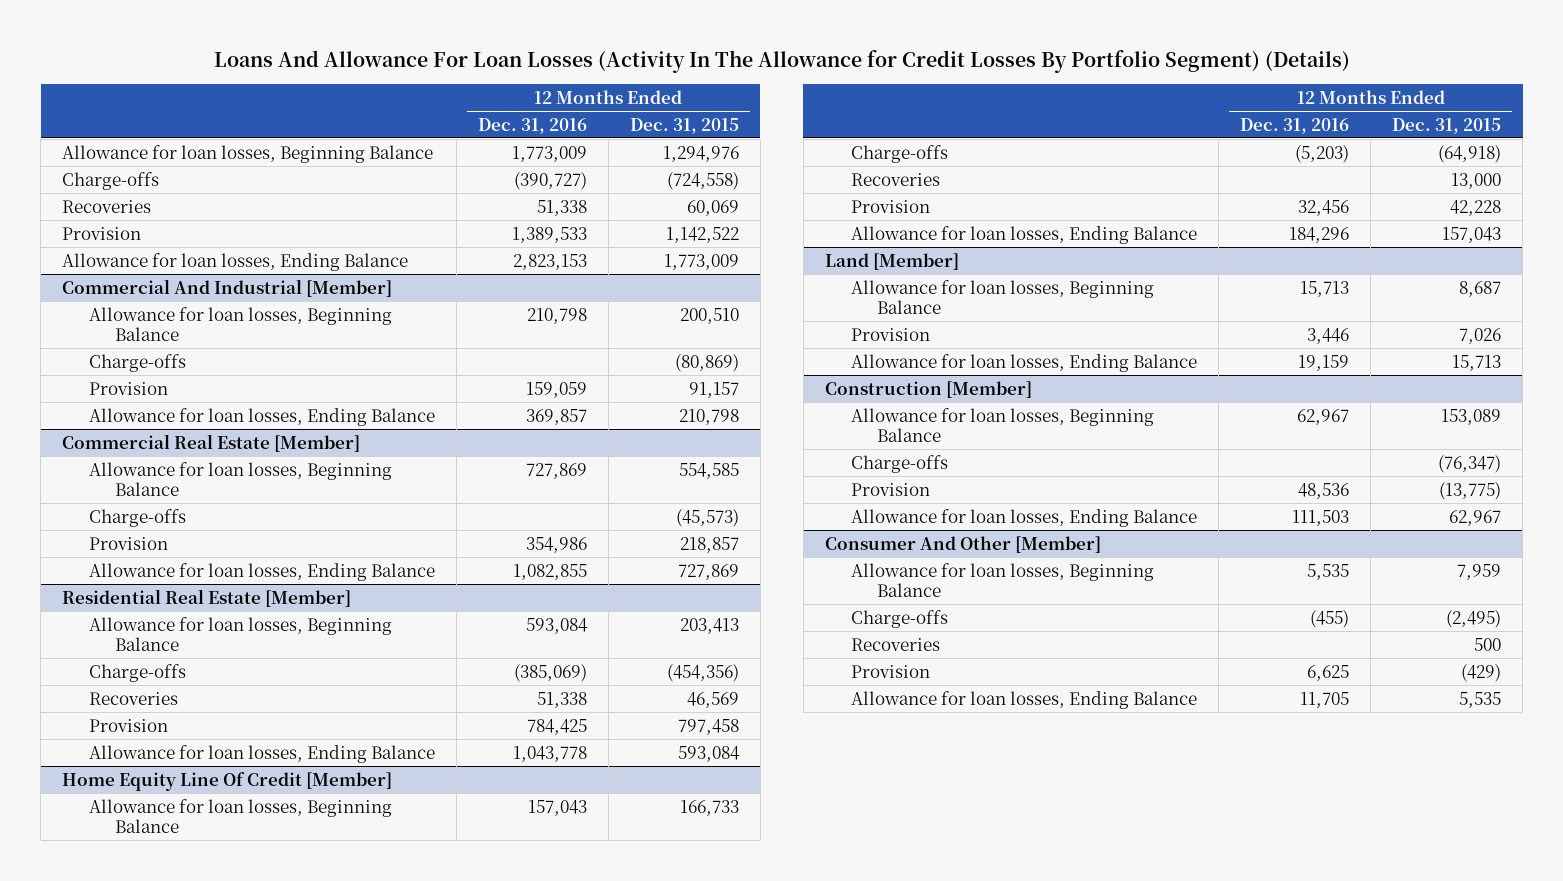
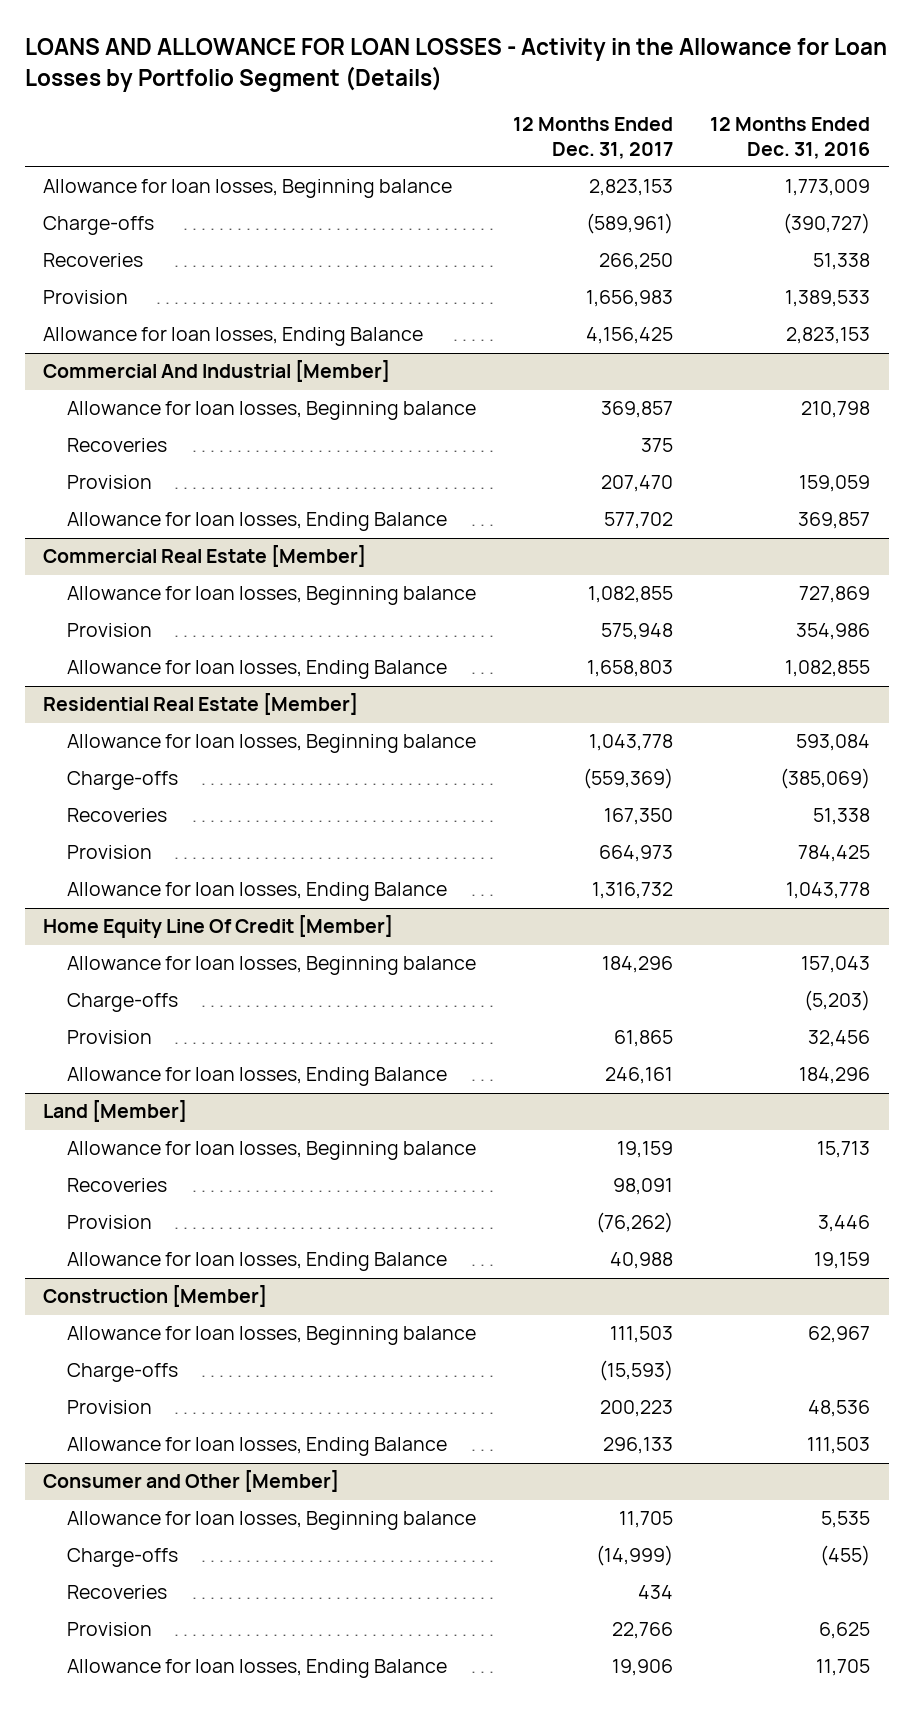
- Loans And Allowance For Loan Losses (Activity In The Allowance for Credit Losses By Portfolio Segment) (Details)
+ LOANS AND ALLOWANCE FOR LOAN LOSSES - Activity in the Allowance for Loan Losses by Portfolio Segment (Details)
- | 12 Months Ended Dec. 31, 2016 | 12 Months Ended Dec. 31, 2015
+ | 12 Months Ended Dec. 31, 2017 | 12 Months Ended Dec. 31, 2016
- Allowance for loan losses, Beginning Balance | 1,773,009 | 1,294,976
+ Allowance for loan losses, Beginning balance | 2,823,153 | 1,773,009
@ Commercial And Industrial [Member]
- Allowance for loan losses, Beginning Balance | 210,798 | 200,510
- Charge-offs | | (80,869)
+ Allowance for loan losses, Beginning balance | 369,857 | 210,798
+ Recoveries | 375 |
@ Commercial Real Estate [Member]
- Allowance for loan losses, Beginning Balance | 727,869 | 554,585
- Charge-offs | | (45,573)
+ Allowance for loan losses, Beginning balance | 1,082,855 | 727,869
@ Residential Real Estate [Member]
- Allowance for loan losses, Beginning Balance | 593,084 | 203,413
+ Allowance for loan losses, Beginning balance | 1,043,778 | 593,084
@ Home Equity Line Of Credit [Member]
- Allowance for loan losses, Beginning Balance | 157,043 | 166,733
+ Allowance for loan losses, Beginning balance | 184,296 | 157,043
- Recoveries | | 13,000
@ Land [Member]
- Allowance for loan losses, Beginning Balance | 15,713 | 8,687
+ Allowance for loan losses, Beginning balance | 19,159 | 15,713
+ Recoveries | 98,091 |
@ Construction [Member]
- Allowance for loan losses, Beginning Balance | 62,967 | 153,089
+ Allowance for loan losses, Beginning balance | 111,503 | 62,967
- Consumer And Other [Member]
- Allowance for loan losses, Beginning Balance | 5,535 | 7,959
+ Consumer and Other [Member]
+ Allowance for loan losses, Beginning balance | 11,705 | 5,535

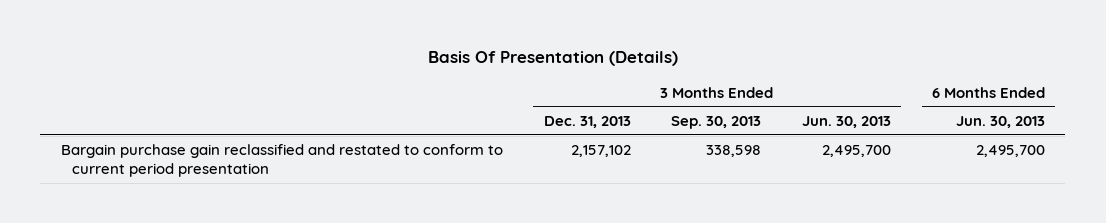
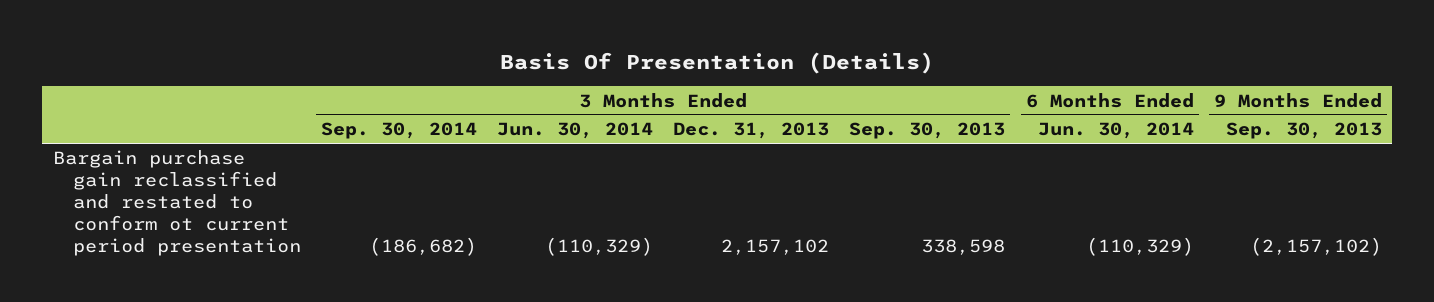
- | 3 Months Ended Dec. 31, 2013 | 3 Months Ended Sep. 30, 2013 | 3 Months Ended Jun. 30, 2013 | 6 Months Ended Jun. 30, 2013
+ | 3 Months Ended Sep. 30, 2014 | 3 Months Ended Jun. 30, 2014 | 3 Months Ended Dec. 31, 2013 | 3 Months Ended Sep. 30, 2013 | 6 Months Ended Jun. 30, 2014 | 9 Months Ended Sep. 30, 2013
- Bargain purchase gain reclassified and restated to conform to current period presentation | 2,157,102 | 338,598 | 2,495,700 | 2,495,700
+ Bargain purchase gain reclassified and restated to conform ot current period presentation | (186,682) | (110,329) | 2,157,102 | 338,598 | (110,329) | (2,157,102)

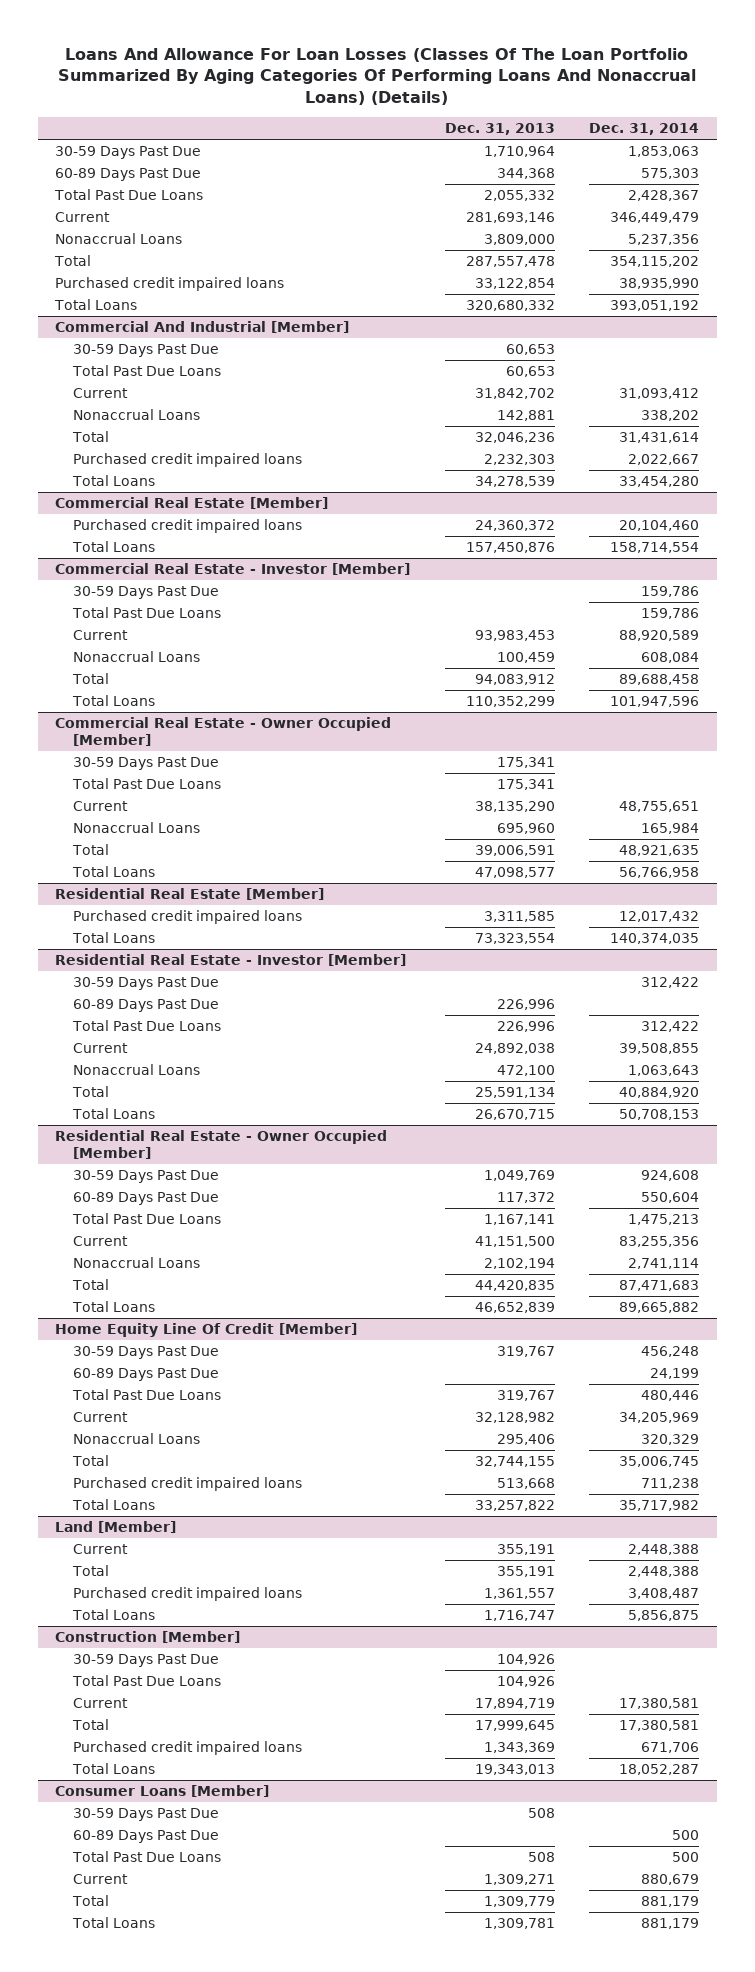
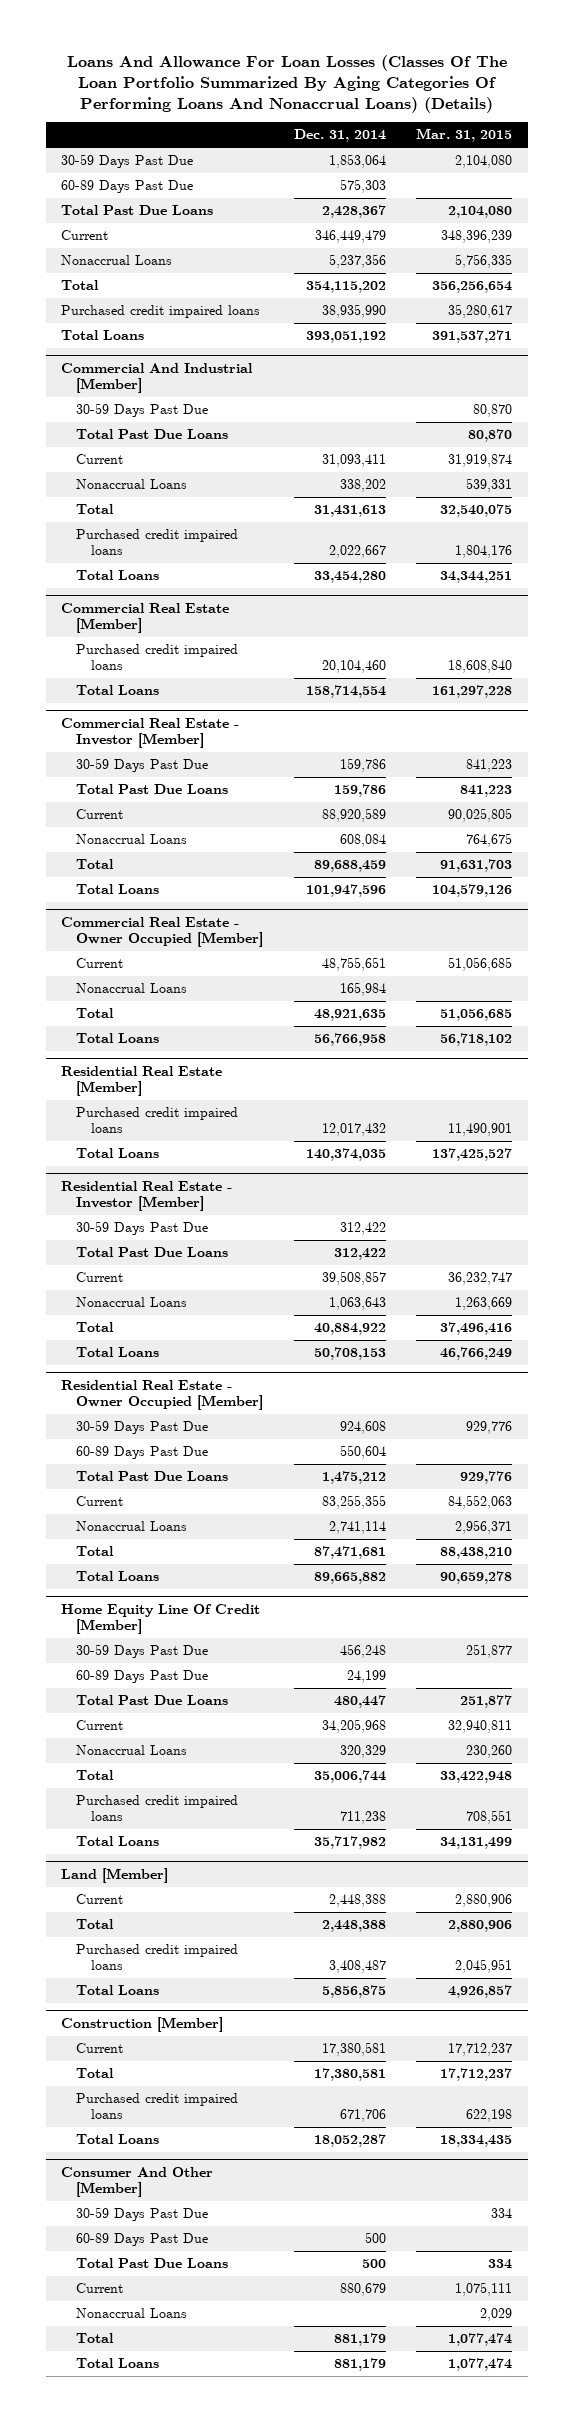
- | Dec. 31, 2013 | Dec. 31, 2014
+ | Dec. 31, 2014 | Mar. 31, 2015
- 30-59 Days Past Due | 1,710,964 | 1,853,063
+ 30-59 Days Past Due | 1,853,064 | 2,104,080
@ Commercial And Industrial [Member]
- Current | 31,842,702 | 31,093,412
+ Current | 31,093,411 | 31,919,874
- Total | 32,046,236 | 31,431,614
+ Total | 31,431,613 | 32,540,075
@ Commercial Real Estate - Investor [Member]
- Total | 94,083,912 | 89,688,458
+ Total | 89,688,459 | 91,631,703
@ Commercial Real Estate - Owner Occupied [Member]
- 30-59 Days Past Due | 175,341 |
- Total Past Due Loans | 175,341 |
@ Residential Real Estate - Investor [Member]
- 60-89 Days Past Due | 226,996 |
- Current | 24,892,038 | 39,508,855
+ Current | 39,508,857 | 36,232,747
- Total | 25,591,134 | 40,884,920
+ Total | 40,884,922 | 37,496,416
@ Residential Real Estate - Owner Occupied [Member]
- Total Past Due Loans | 1,167,141 | 1,475,213
- Current | 41,151,500 | 83,255,356
+ Total Past Due Loans | 1,475,212 | 929,776
+ Current | 83,255,355 | 84,552,063
- Total | 44,420,835 | 87,471,683
+ Total | 87,471,681 | 88,438,210
@ Home Equity Line Of Credit [Member]
- Total Past Due Loans | 319,767 | 480,446
- Current | 32,128,982 | 34,205,969
+ Total Past Due Loans | 480,447 | 251,877
+ Current | 34,205,968 | 32,940,811
- Total | 32,744,155 | 35,006,745
+ Total | 35,006,744 | 33,422,948
@ Construction [Member]
- 30-59 Days Past Due | 104,926 |
- Total Past Due Loans | 104,926 |
- Consumer Loans [Member]
+ Consumer And Other [Member]
+ Nonaccrual Loans | | 2,029

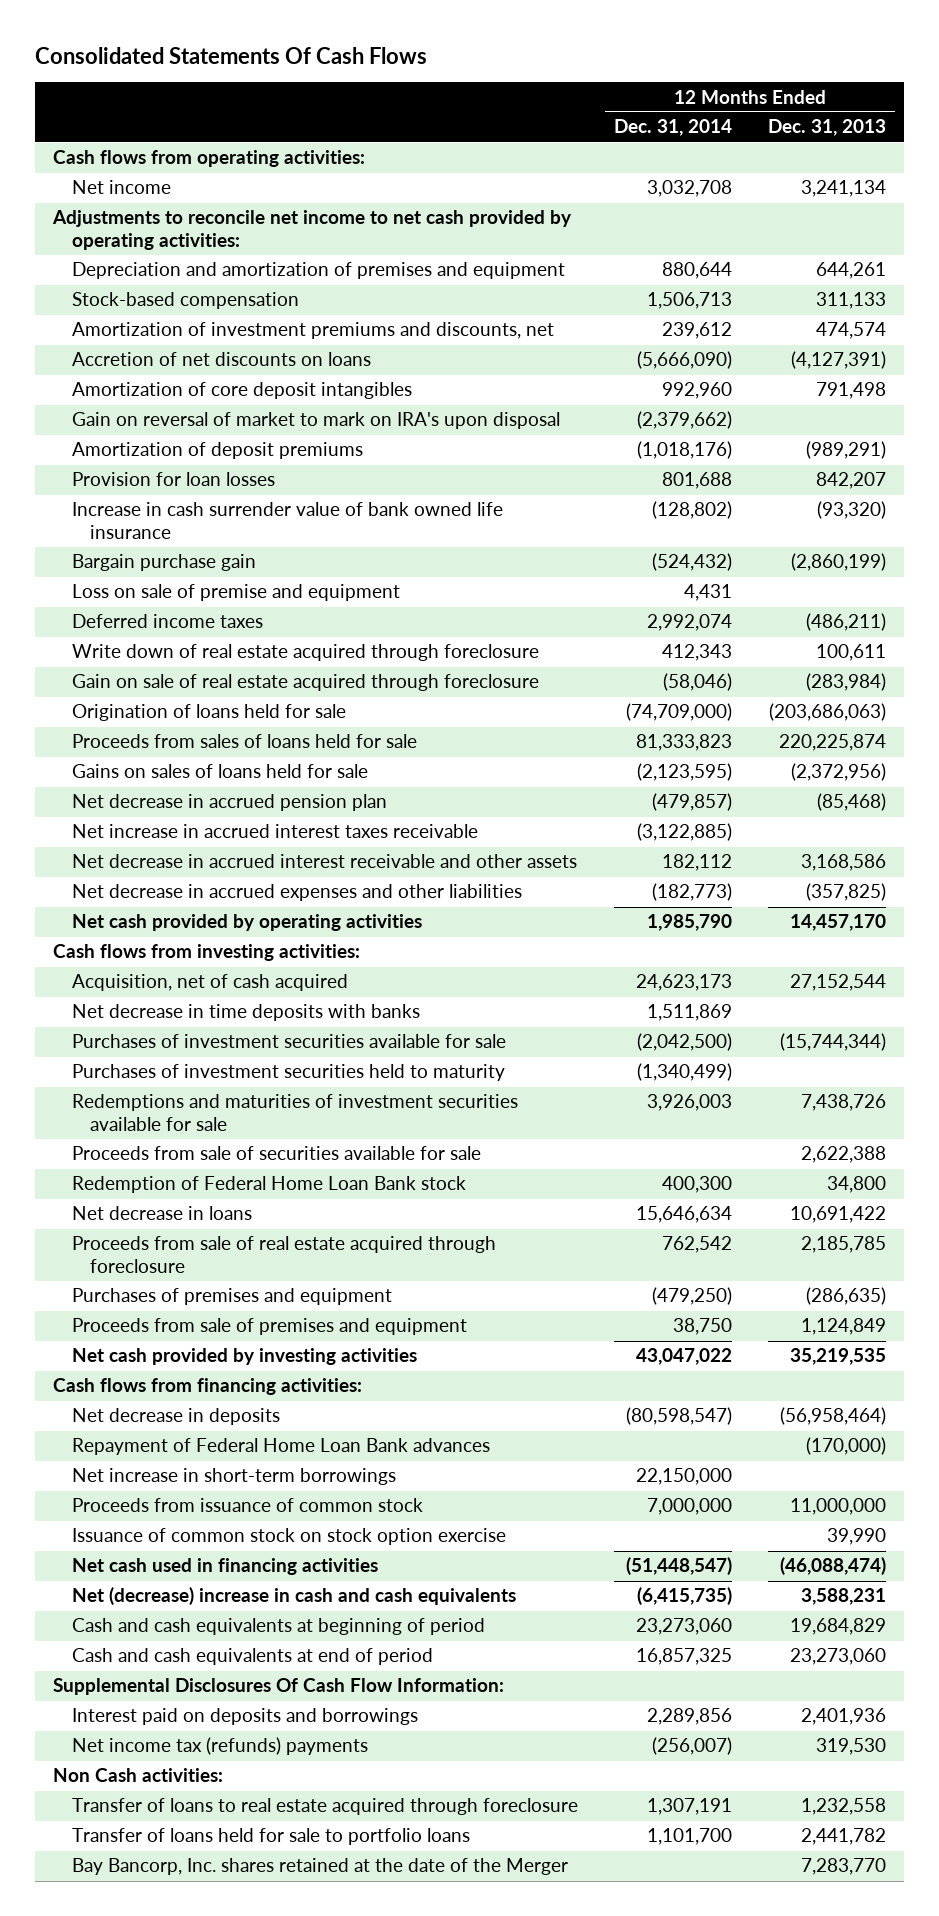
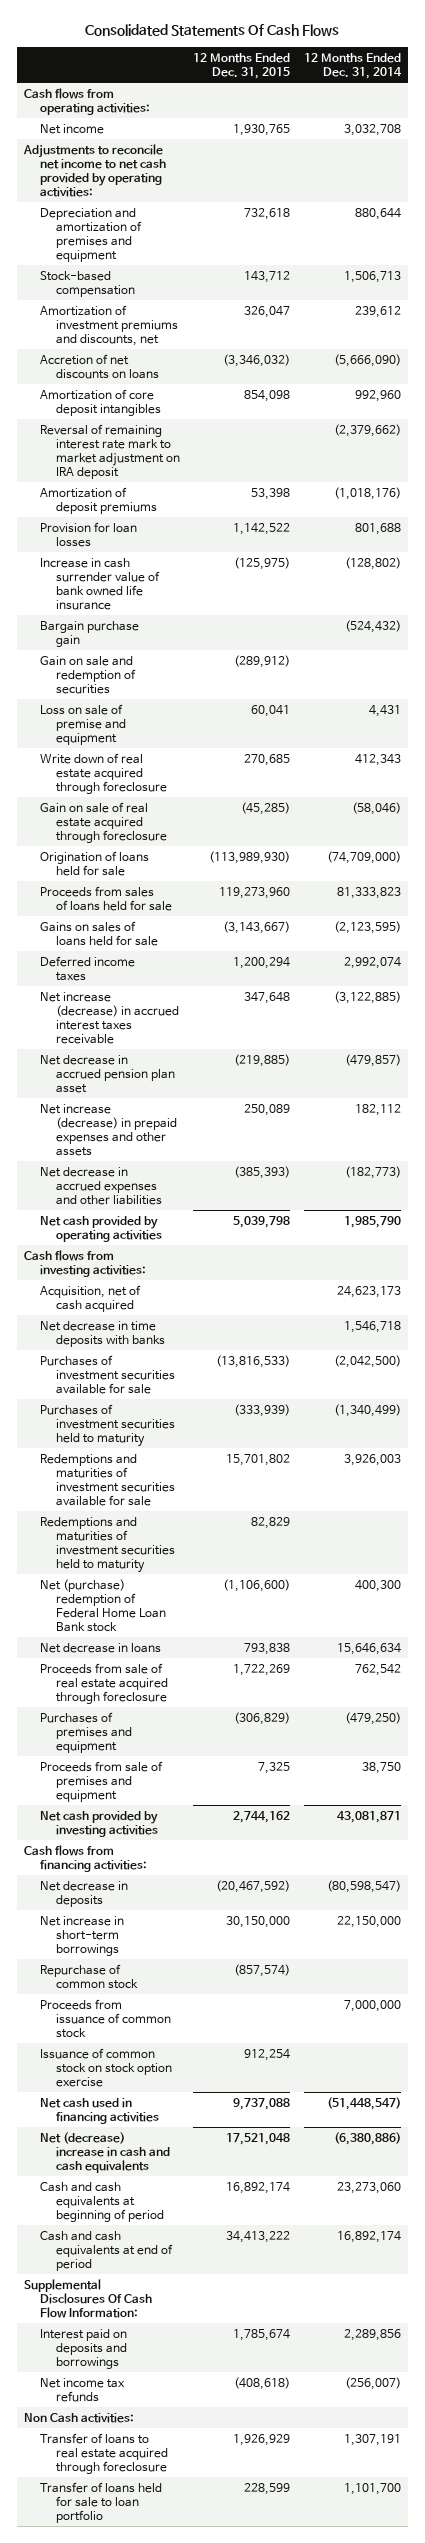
- | 12 Months Ended Dec. 31, 2014 | 12 Months Ended Dec. 31, 2013
+ | 12 Months Ended Dec. 31, 2015 | 12 Months Ended Dec. 31, 2014
- Gain on reversal of market to mark on IRA's upon disposal | (2,379,662) |
+ Reversal of remaining interest rate mark to market adjustment on IRA deposit | | (2,379,662)
+ Gain on sale and redemption of securities | (289,912) |
- Net decrease in accrued pension plan | (479,857) | (85,468)
- Net increase in accrued interest taxes receivable | (3,122,885) |
- Net decrease in accrued interest receivable and other assets | 182,112 | 3,168,586
moved down: Deferred income taxes | 1,200,294 | 2,992,074
+ Net increase (decrease) in accrued interest taxes receivable | 347,648 | (3,122,885)
+ Net decrease in accrued pension plan asset | (219,885) | (479,857)
+ Net increase (decrease) in prepaid expenses and other assets | 250,089 | 182,112
- Net decrease in time deposits with banks | 1,511,869 |
+ Net decrease in time deposits with banks | | 1,546,718
- Proceeds from sale of securities available for sale | | 2,622,388
- Redemption of Federal Home Loan Bank stock | 400,300 | 34,800
+ Redemptions and maturities of investment securities held to maturity | 82,829 |
+ Net (purchase) redemption of Federal Home Loan Bank stock | (1,106,600) | 400,300
- Net cash provided by investing activities | 43,047,022 | 35,219,535
+ Net cash provided by investing activities | 2,744,162 | 43,081,871
- Repayment of Federal Home Loan Bank advances | | (170,000)
+ Repurchase of common stock | (857,574) |
- Net (decrease) increase in cash and cash equivalents | (6,415,735) | 3,588,231
+ Net (decrease) increase in cash and cash equivalents | 17,521,048 | (6,380,886)
- Cash and cash equivalents at end of period | 16,857,325 | 23,273,060
+ Cash and cash equivalents at end of period | 34,413,222 | 16,892,174
- Net income tax (refunds) payments | (256,007) | 319,530
+ Net income tax refunds | (408,618) | (256,007)
- Transfer of loans held for sale to portfolio loans | 1,101,700 | 2,441,782
- Bay Bancorp, Inc. shares retained at the date of the Merger | | 7,283,770
+ Transfer of loans held for sale to loan portfolio | 228,599 | 1,101,700

